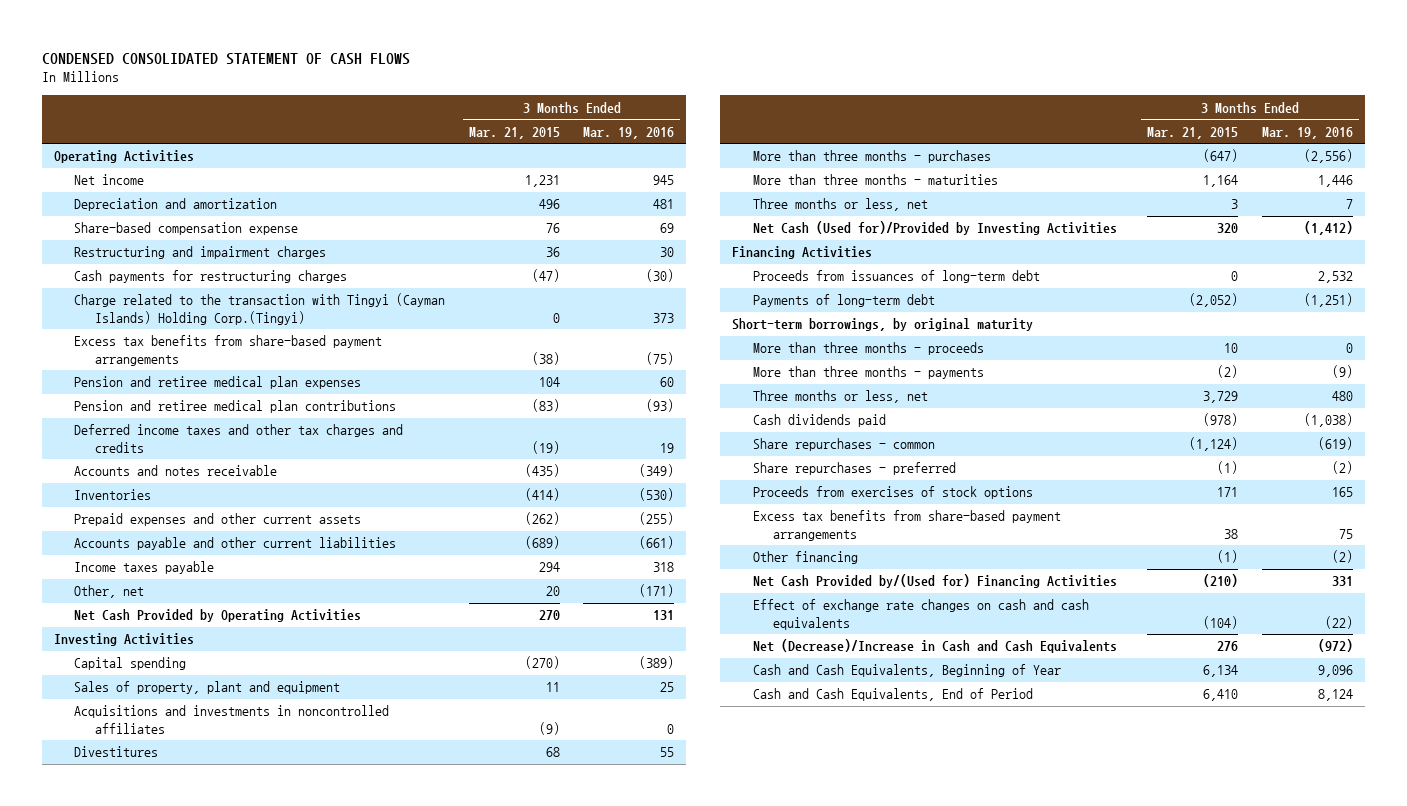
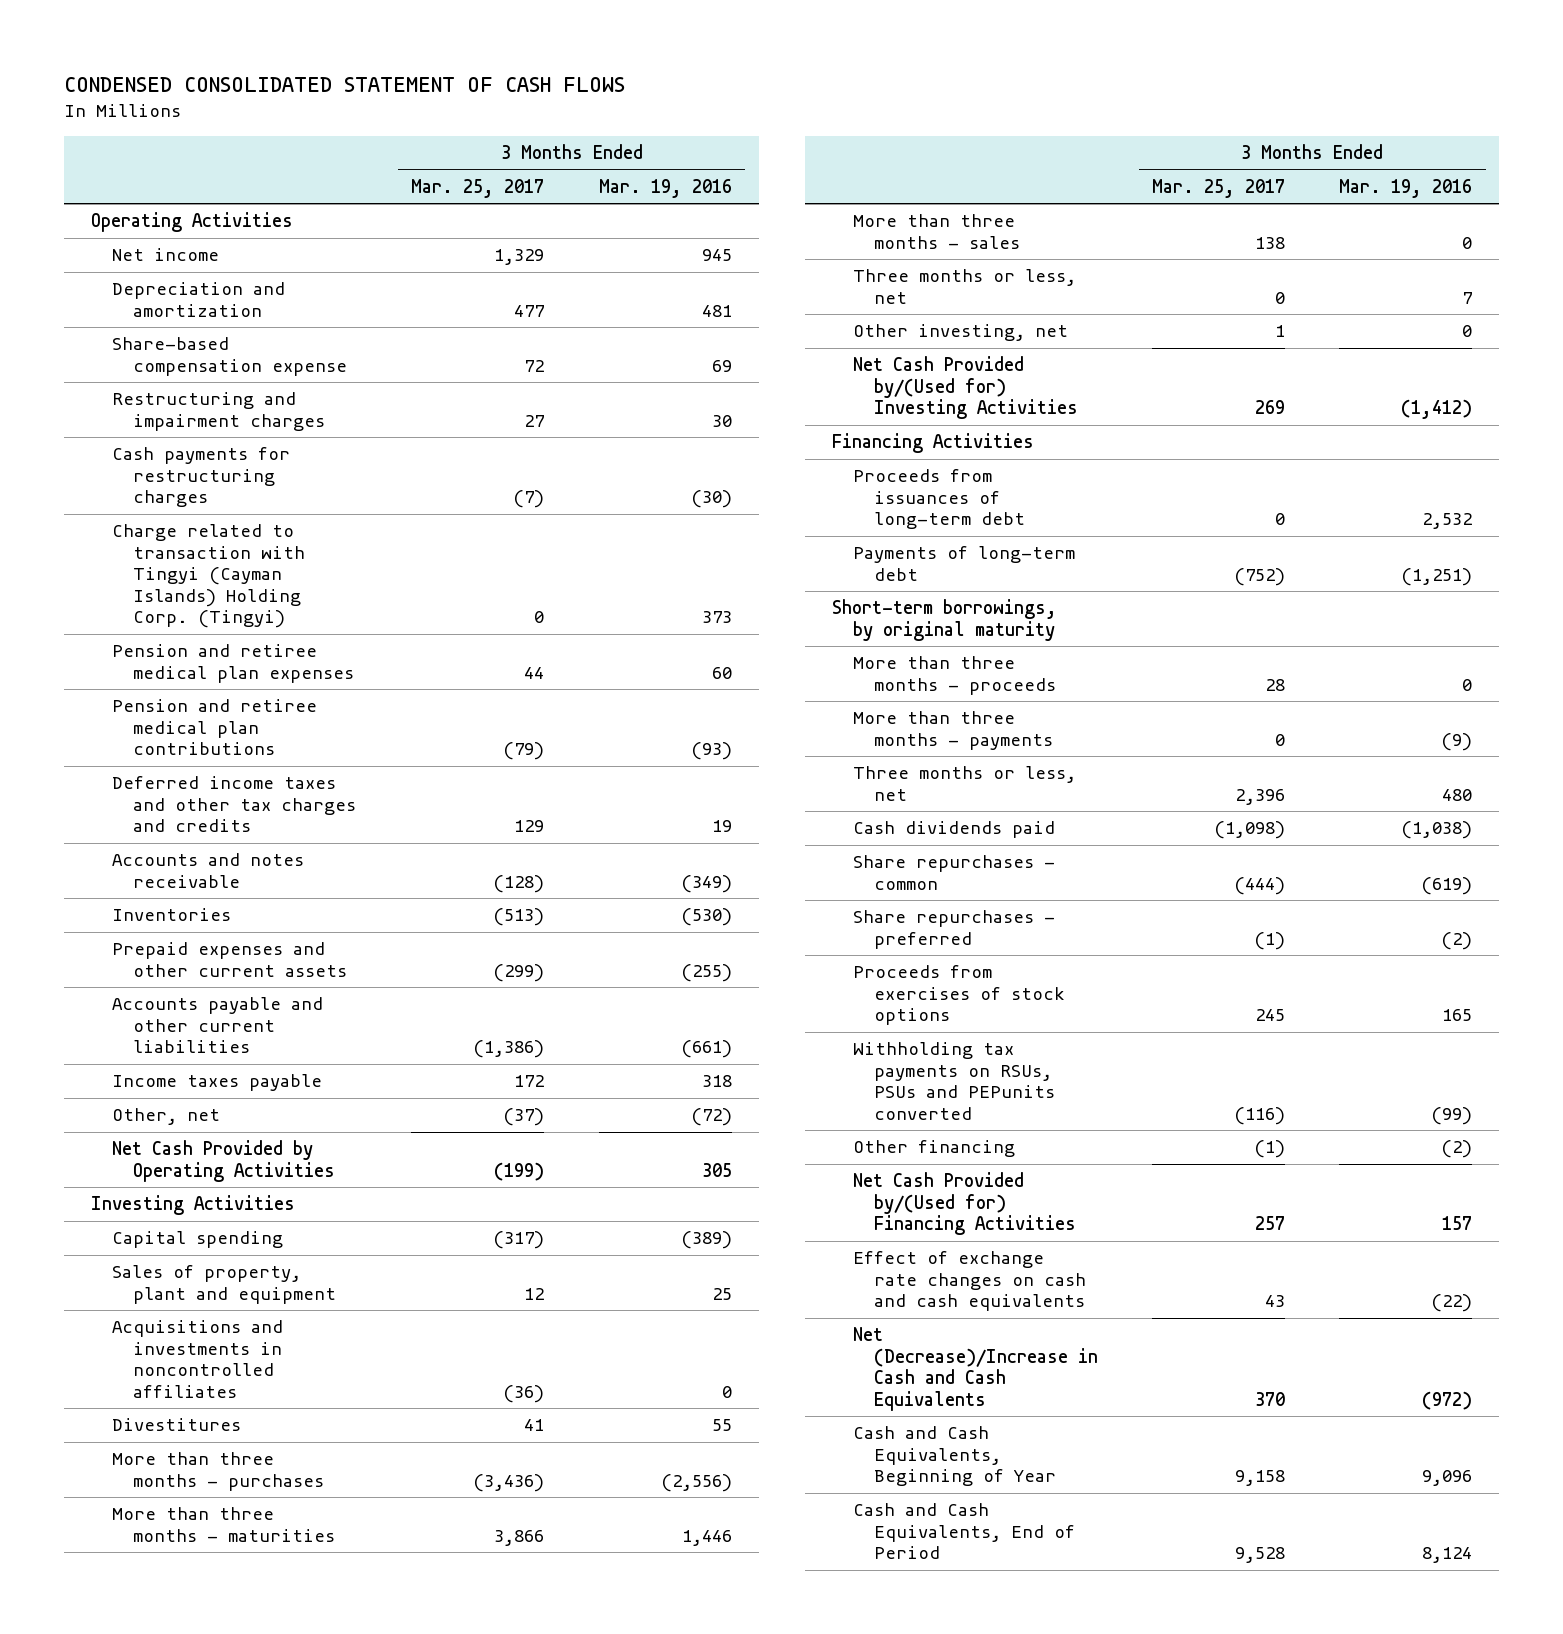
- | 3 Months Ended Mar. 21, 2015 | 3 Months Ended Mar. 19, 2016
+ | 3 Months Ended Mar. 25, 2017 | 3 Months Ended Mar. 19, 2016
- Charge related to the transaction with Tingyi (Cayman Islands) Holding Corp.(Tingyi) | 0 | 373
- Excess tax benefits from share-based payment arrangements | (38) | (75)
+ Charge related to transaction with Tingyi (Cayman Islands) Holding Corp. (Tingyi) | 0 | 373
- Other, net | 20 | (171)
- Net Cash Provided by Operating Activities | 270 | 131
+ Other, net | (37) | (72)
+ Net Cash Provided by Operating Activities | (199) | 305
+ More than three months - sales | 138 | 0
- Net Cash (Used for)/Provided by Investing Activities | 320 | (1,412)
+ Other investing, net | 1 | 0
+ Net Cash Provided by/(Used for) Investing Activities | 269 | (1,412)
- Excess tax benefits from share-based payment arrangements | 38 | 75
+ Withholding tax payments on RSUs, PSUs and PEPunits converted | (116) | (99)
- Net Cash Provided by/(Used for) Financing Activities | (210) | 331
+ Net Cash Provided by/(Used for) Financing Activities | 257 | 157

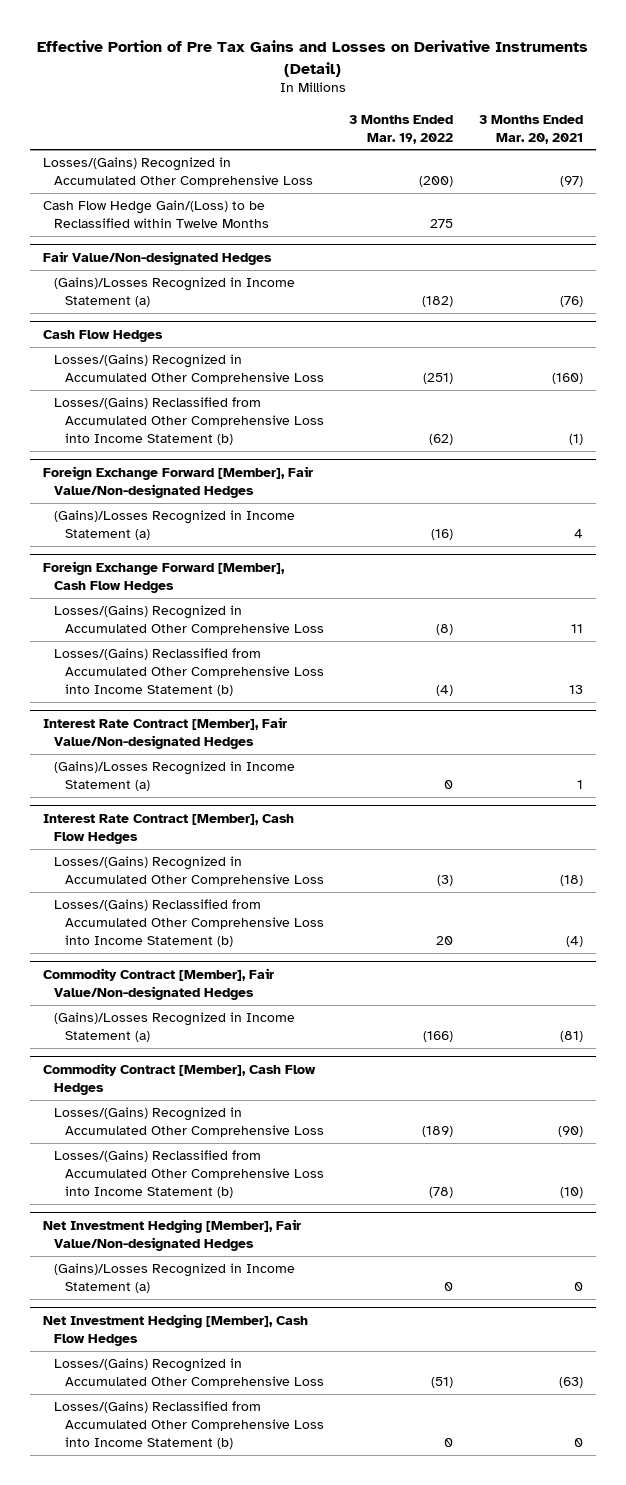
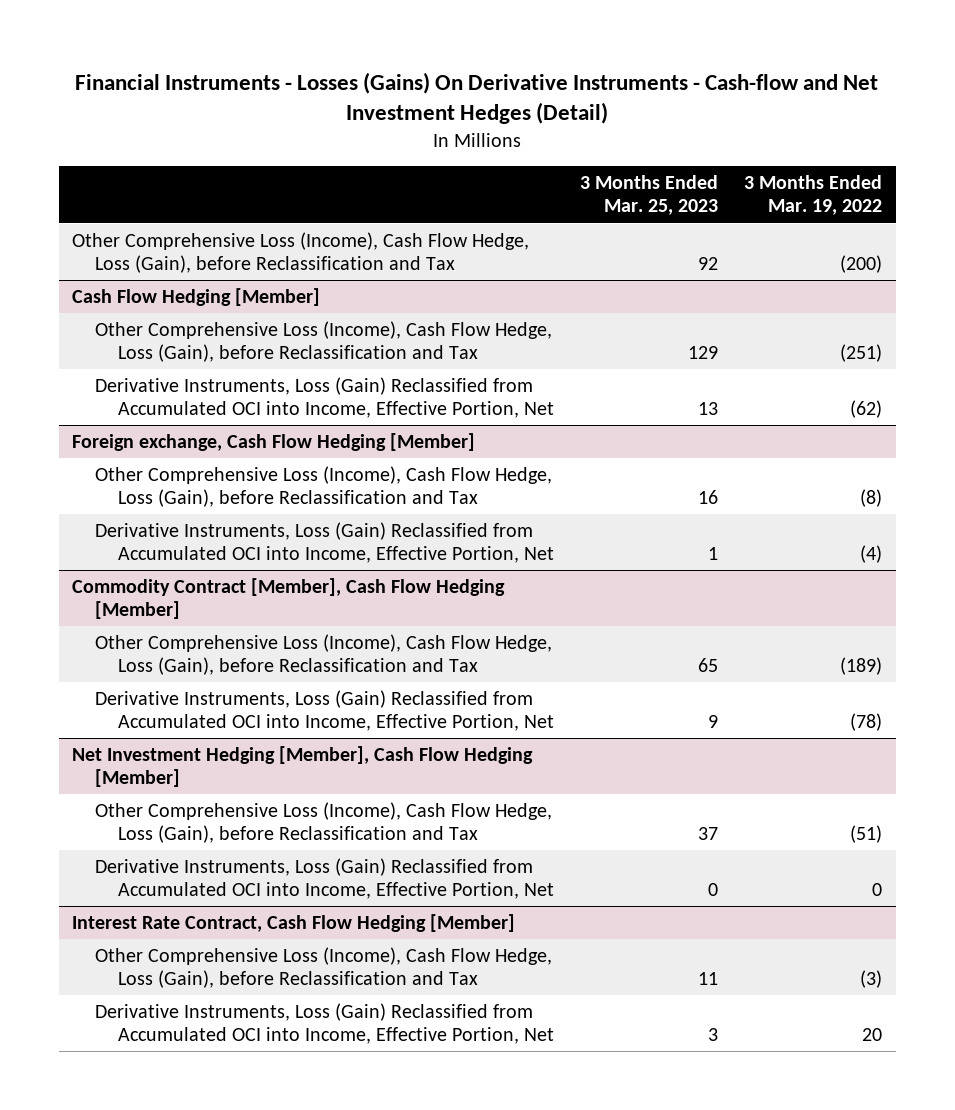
- Effective Portion of Pre Tax Gains and Losses on Derivative Instruments (Detail)
+ Financial Instruments - Losses (Gains) On Derivative Instruments - Cash-flow and Net Investment Hedges (Detail)
- | 3 Months Ended Mar. 19, 2022 | 3 Months Ended Mar. 20, 2021
+ | 3 Months Ended Mar. 25, 2023 | 3 Months Ended Mar. 19, 2022
- Losses/(Gains) Recognized in Accumulated Other Comprehensive Loss | (200) | (97)
- Cash Flow Hedge Gain/(Loss) to be Reclassified within Twelve Months | 275 |
- Fair Value/Non-designated Hedges
- (Gains)/Losses Recognized in Income Statement (a) | (182) | (76)
- Cash Flow Hedges
- Losses/(Gains) Recognized in Accumulated Other Comprehensive Loss | (251) | (160)
- Losses/(Gains) Reclassified from Accumulated Other Comprehensive Loss into Income Statement (b) | (62) | (1)
- Foreign Exchange Forward [Member], Fair Value/Non-designated Hedges
- (Gains)/Losses Recognized in Income Statement (a) | (16) | 4
- Foreign Exchange Forward [Member], Cash Flow Hedges
- Losses/(Gains) Recognized in Accumulated Other Comprehensive Loss | (8) | 11
- Losses/(Gains) Reclassified from Accumulated Other Comprehensive Loss into Income Statement (b) | (4) | 13
- Interest Rate Contract [Member], Fair Value/Non-designated Hedges
- (Gains)/Losses Recognized in Income Statement (a) | 0 | 1
- Interest Rate Contract [Member], Cash Flow Hedges
- Losses/(Gains) Recognized in Accumulated Other Comprehensive Loss | (3) | (18)
- Losses/(Gains) Reclassified from Accumulated Other Comprehensive Loss into Income Statement (b) | 20 | (4)
- Commodity Contract [Member], Fair Value/Non-designated Hedges
- (Gains)/Losses Recognized in Income Statement (a) | (166) | (81)
- Commodity Contract [Member], Cash Flow Hedges
- Losses/(Gains) Recognized in Accumulated Other Comprehensive Loss | (189) | (90)
- Losses/(Gains) Reclassified from Accumulated Other Comprehensive Loss into Income Statement (b) | (78) | (10)
- Net Investment Hedging [Member], Fair Value/Non-designated Hedges
- (Gains)/Losses Recognized in Income Statement (a) | 0 | 0
- Net Investment Hedging [Member], Cash Flow Hedges
- Losses/(Gains) Recognized in Accumulated Other Comprehensive Loss | (51) | (63)
- Losses/(Gains) Reclassified from Accumulated Other Comprehensive Loss into Income Statement (b) | 0 | 0
+ Other Comprehensive Loss (Income), Cash Flow Hedge, Loss (Gain), before Reclassification and Tax | 92 | (200)
+ Cash Flow Hedging [Member]
+ Other Comprehensive Loss (Income), Cash Flow Hedge, Loss (Gain), before Reclassification and Tax | 129 | (251)
+ Derivative Instruments, Loss (Gain) Reclassified from Accumulated OCI into Income, Effective Portion, Net | 13 | (62)
+ Foreign exchange, Cash Flow Hedging [Member]
+ Other Comprehensive Loss (Income), Cash Flow Hedge, Loss (Gain), before Reclassification and Tax | 16 | (8)
+ Derivative Instruments, Loss (Gain) Reclassified from Accumulated OCI into Income, Effective Portion, Net | 1 | (4)
+ Commodity Contract [Member], Cash Flow Hedging [Member]
+ Other Comprehensive Loss (Income), Cash Flow Hedge, Loss (Gain), before Reclassification and Tax | 65 | (189)
+ Derivative Instruments, Loss (Gain) Reclassified from Accumulated OCI into Income, Effective Portion, Net | 9 | (78)
+ Net Investment Hedging [Member], Cash Flow Hedging [Member]
+ Other Comprehensive Loss (Income), Cash Flow Hedge, Loss (Gain), before Reclassification and Tax | 37 | (51)
+ Derivative Instruments, Loss (Gain) Reclassified from Accumulated OCI into Income, Effective Portion, Net | 0 | 0
+ Interest Rate Contract, Cash Flow Hedging [Member]
+ Other Comprehensive Loss (Income), Cash Flow Hedge, Loss (Gain), before Reclassification and Tax | 11 | (3)
+ Derivative Instruments, Loss (Gain) Reclassified from Accumulated OCI into Income, Effective Portion, Net | 3 | 20

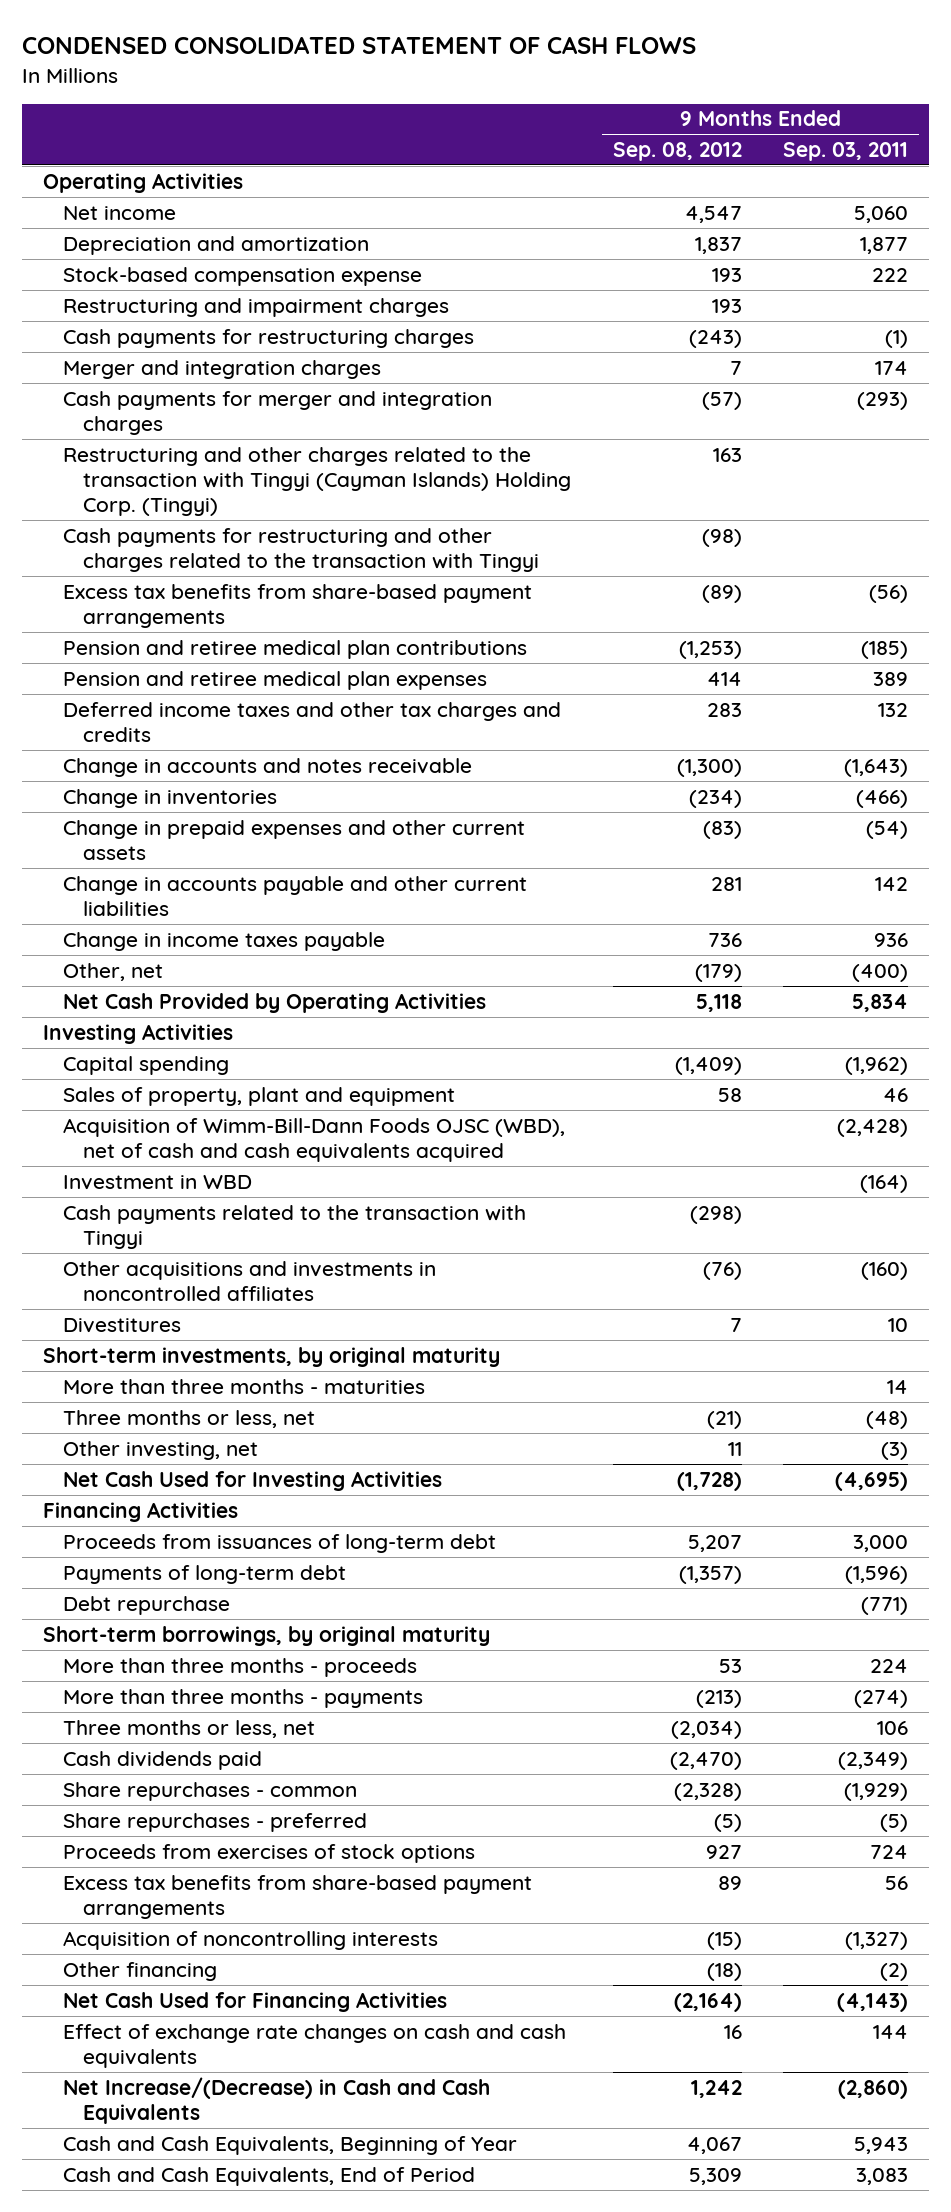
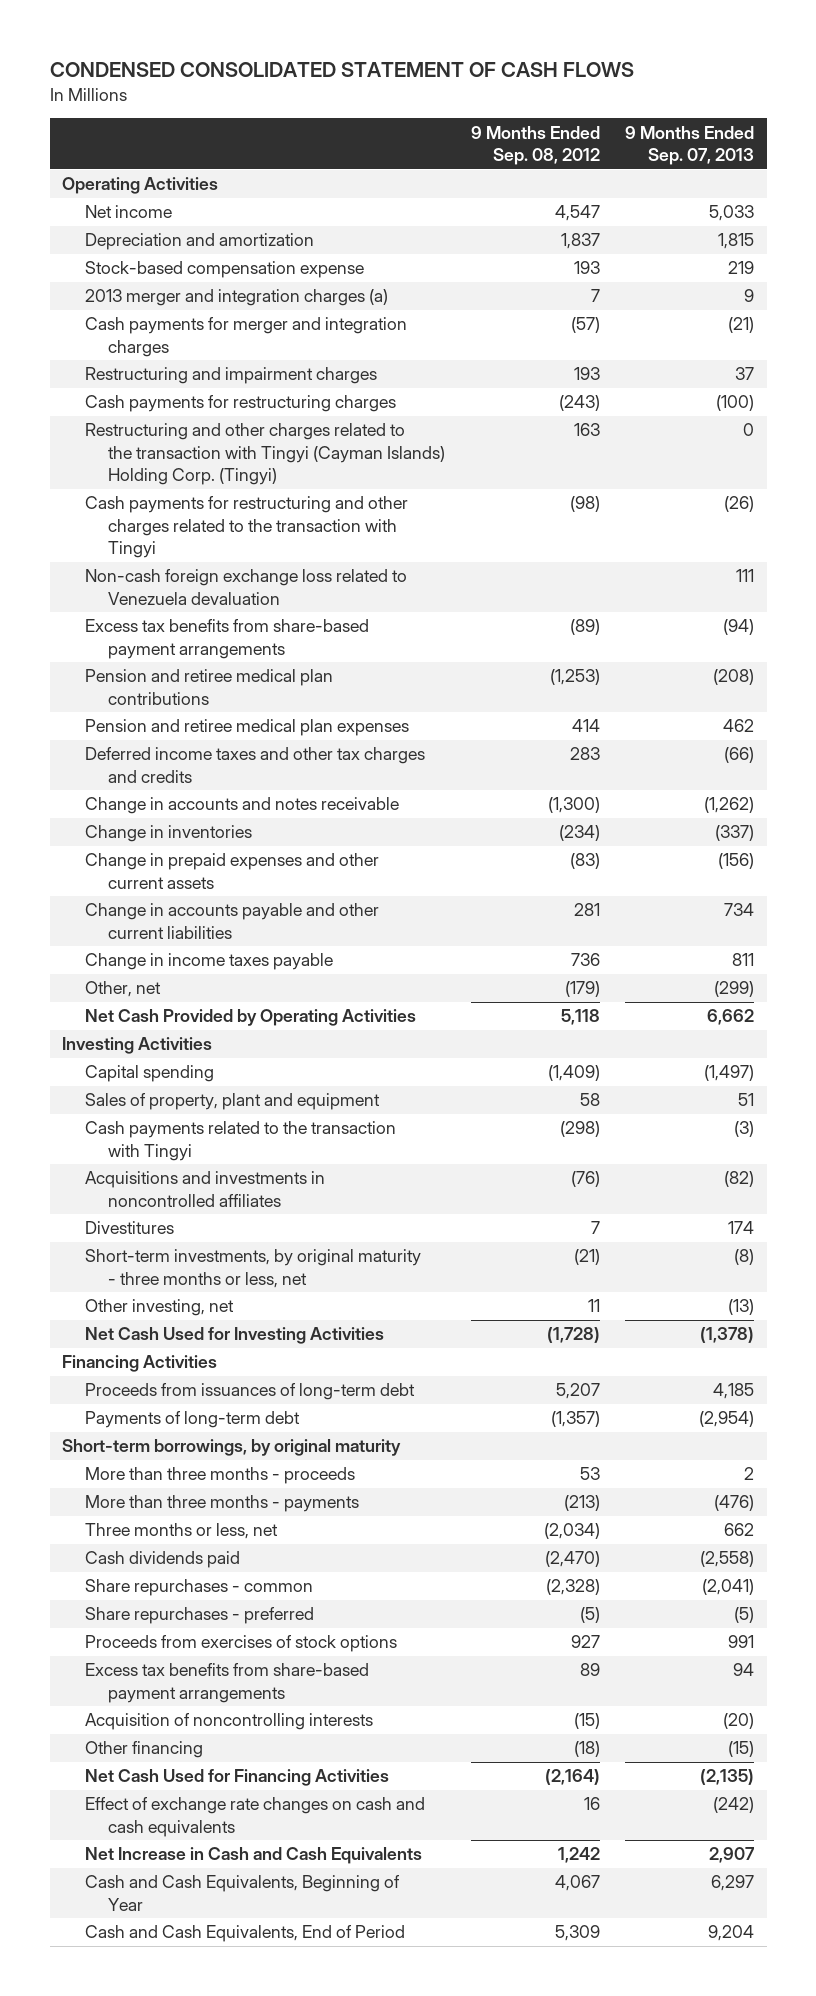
- | 9 Months Ended Sep. 08, 2012 | 9 Months Ended Sep. 03, 2011
+ | 9 Months Ended Sep. 08, 2012 | 9 Months Ended Sep. 07, 2013
+ 2013 merger and integration charges (a) | 7 | 9
moved up: Cash payments for merger and integration charges | (57) | (21)
- Merger and integration charges | 7 | 174
+ Non-cash foreign exchange loss related to Venezuela devaluation | | 111
- Acquisition of Wimm-Bill-Dann Foods OJSC (WBD), net of cash and cash equivalents acquired | | (2,428)
- Investment in WBD | | (164)
- Other acquisitions and investments in noncontrolled affiliates | (76) | (160)
+ Acquisitions and investments in noncontrolled affiliates | (76) | (82)
- Short-term investments, by original maturity
- More than three months - maturities | | 14
- Three months or less, net | (21) | (48)
+ Short-term investments, by original maturity - three months or less, net | (21) | (8)
- Debt repurchase | | (771)
- Net Increase/(Decrease) in Cash and Cash Equivalents | 1,242 | (2,860)
+ Net Increase in Cash and Cash Equivalents | 1,242 | 2,907

